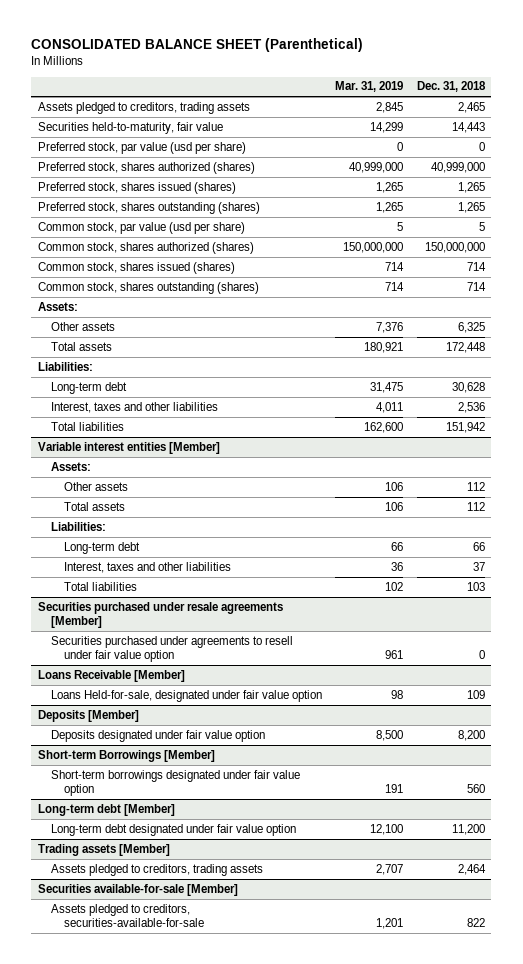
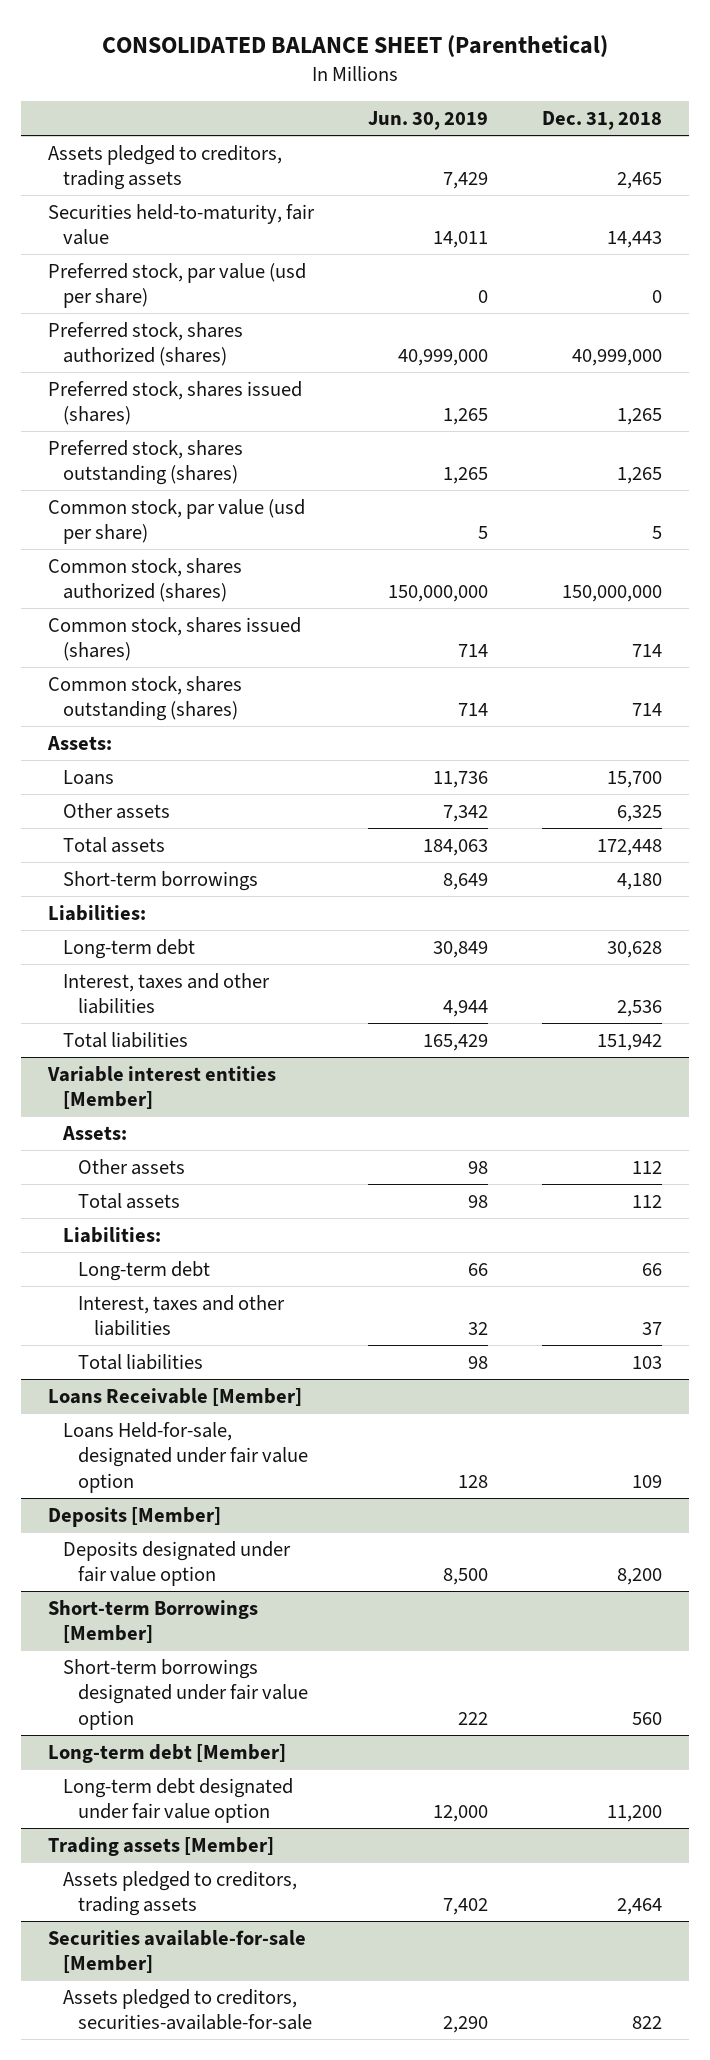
- | Mar. 31, 2019 | Dec. 31, 2018
+ | Jun. 30, 2019 | Dec. 31, 2018
+ Loans | 11,736 | 15,700
+ Short-term borrowings | 8,649 | 4,180
- Securities purchased under resale agreements [Member]
- Securities purchased under agreements to resell under fair value option | 961 | 0

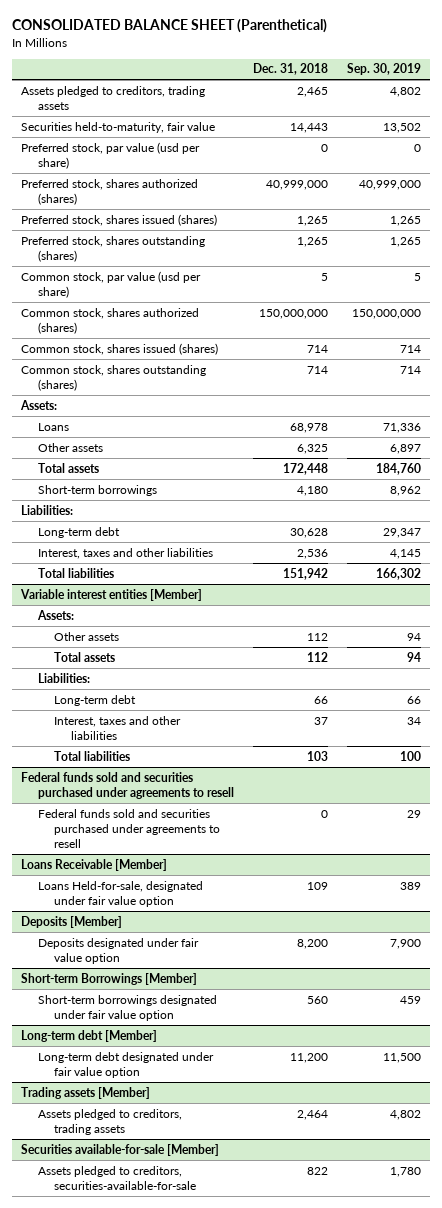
- | Jun. 30, 2019 | Dec. 31, 2018
+ | Dec. 31, 2018 | Sep. 30, 2019
- Loans | 11,736 | 15,700
+ Loans | 68,978 | 71,336
+ Federal funds sold and securities purchased under agreements to resell
+ Federal funds sold and securities purchased under agreements to resell | 0 | 29

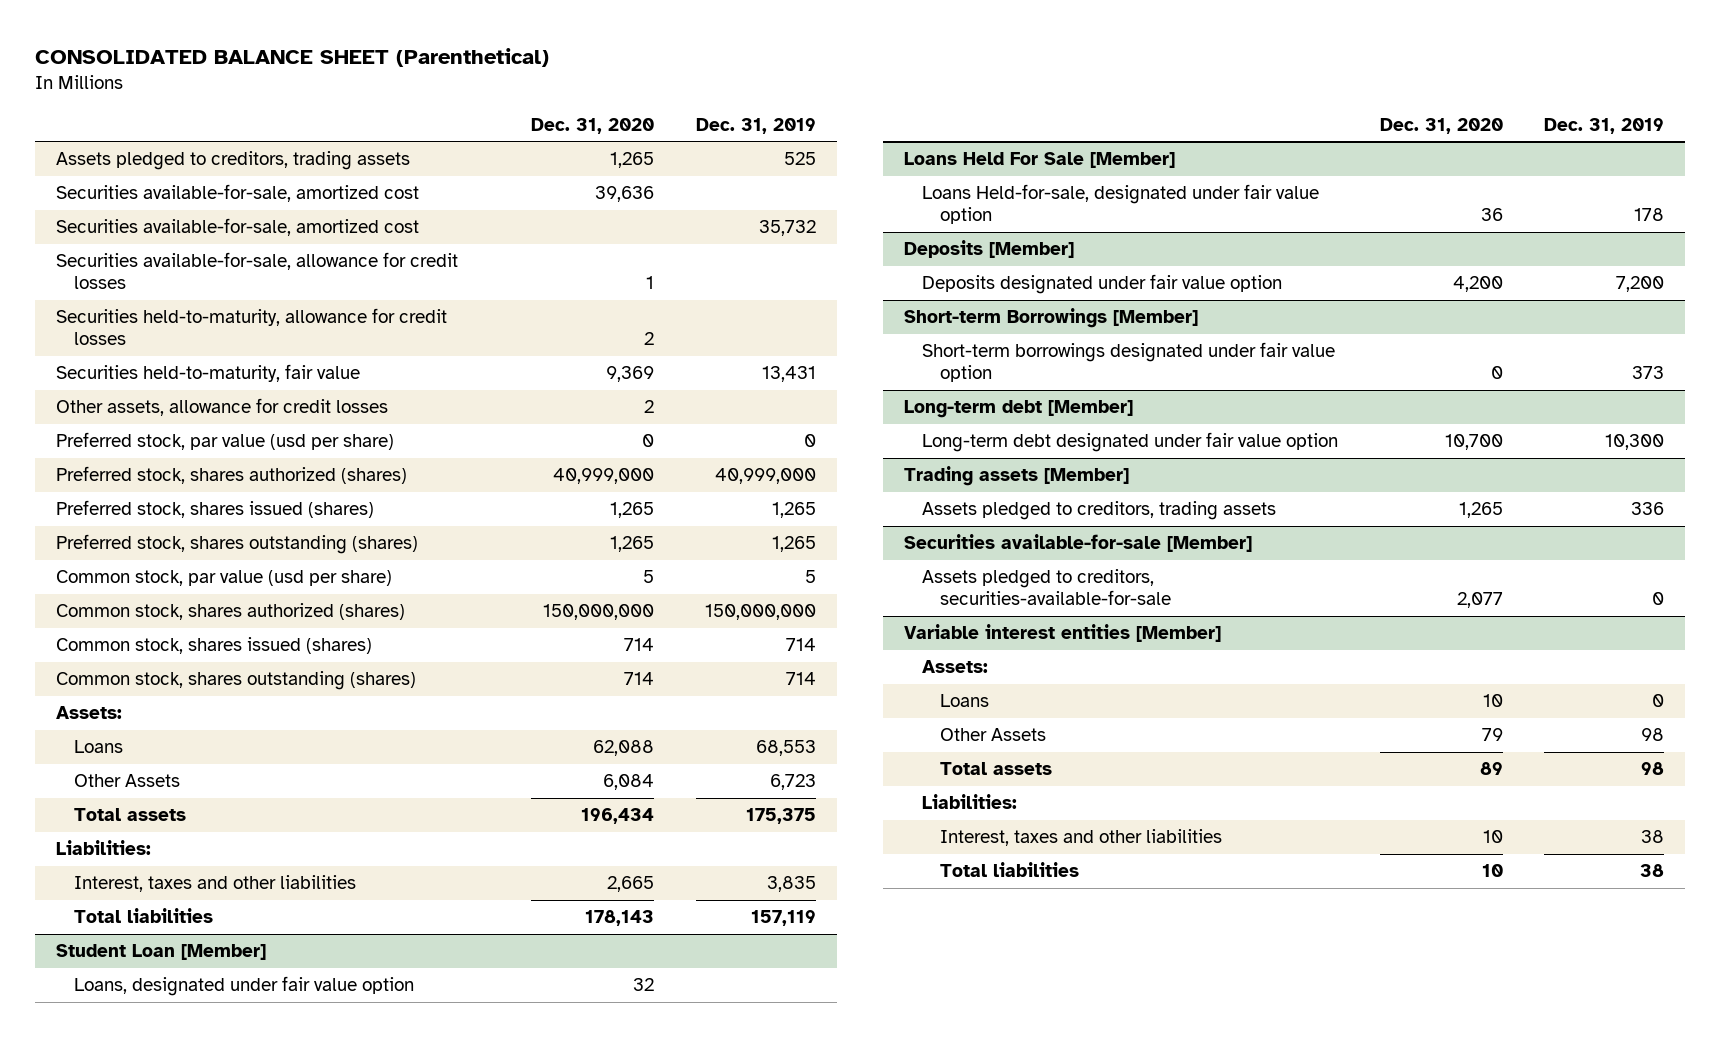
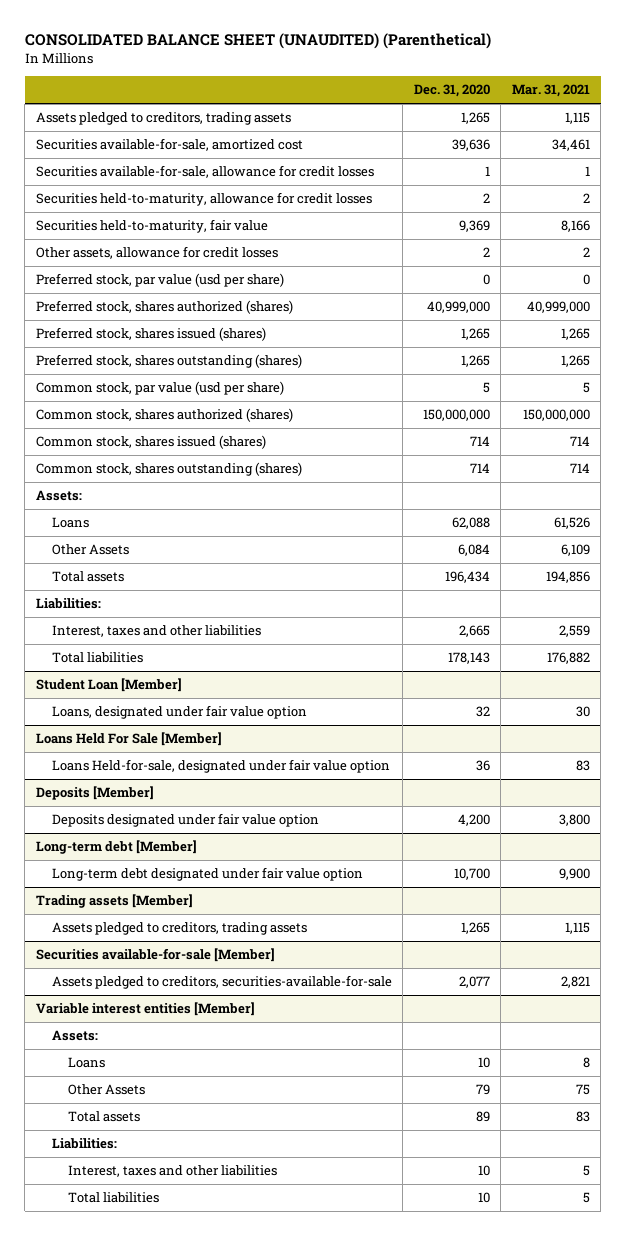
- CONSOLIDATED BALANCE SHEET (Parenthetical)
+ CONSOLIDATED BALANCE SHEET (UNAUDITED) (Parenthetical)
- | Dec. 31, 2020 | Dec. 31, 2019
+ | Dec. 31, 2020 | Mar. 31, 2021
- Securities available-for-sale, amortized cost | | 35,732
- Short-term Borrowings [Member]
- Short-term borrowings designated under fair value option | 0 | 373

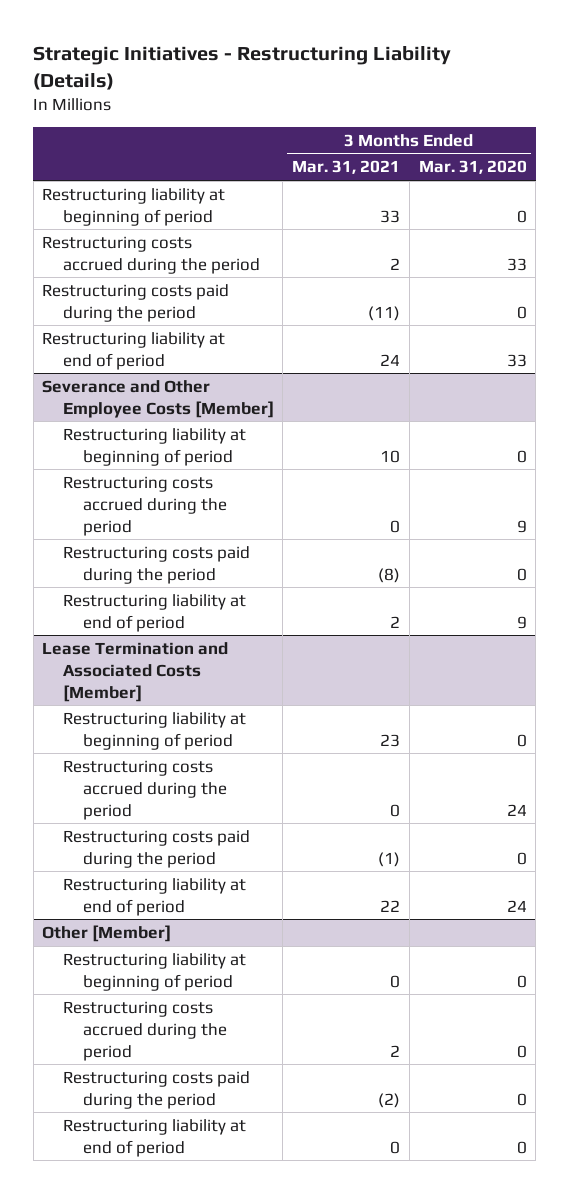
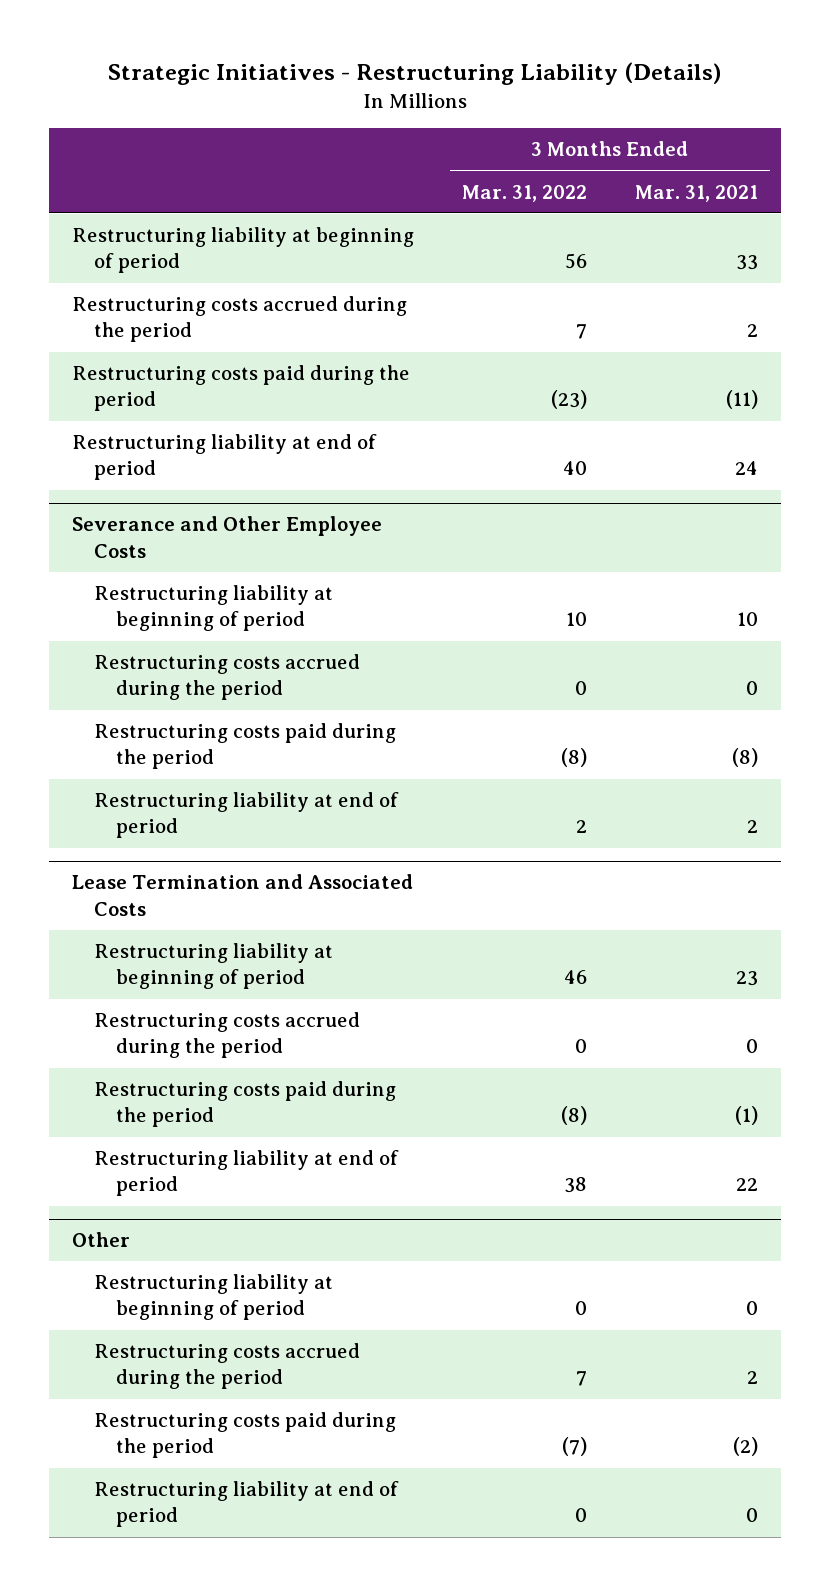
- | 3 Months Ended Mar. 31, 2021 | 3 Months Ended Mar. 31, 2020
+ | 3 Months Ended Mar. 31, 2022 | 3 Months Ended Mar. 31, 2021
- Severance and Other Employee Costs [Member]
+ Severance and Other Employee Costs
- Lease Termination and Associated Costs [Member]
+ Lease Termination and Associated Costs
- Other [Member]
+ Other

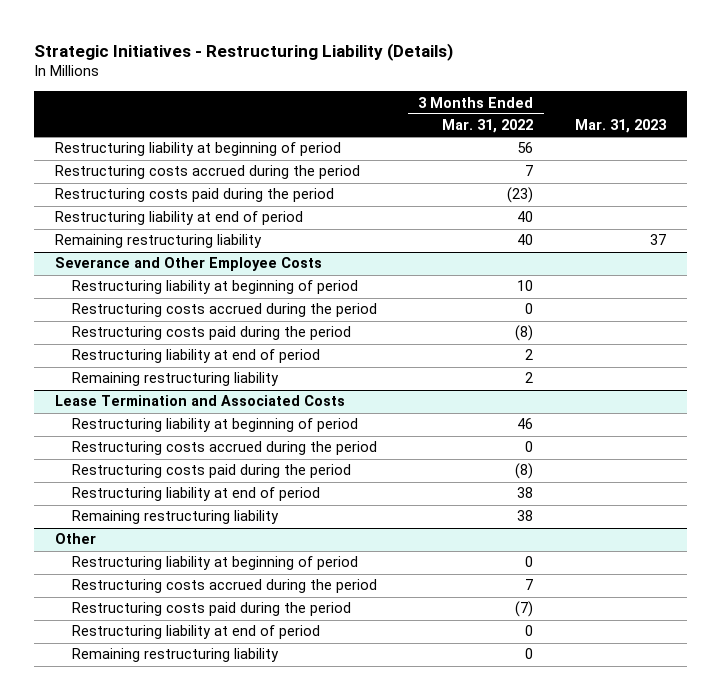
- | 3 Months Ended Mar. 31, 2022 | 3 Months Ended Mar. 31, 2021
+ | 3 Months Ended Mar. 31, 2022 | Mar. 31, 2023
+ Remaining restructuring liability | 40 | 37
@ Severance and Other Employee Costs
+ Remaining restructuring liability | 2 |
@ Lease Termination and Associated Costs
+ Remaining restructuring liability | 38 |
@ Other
+ Remaining restructuring liability | 0 |

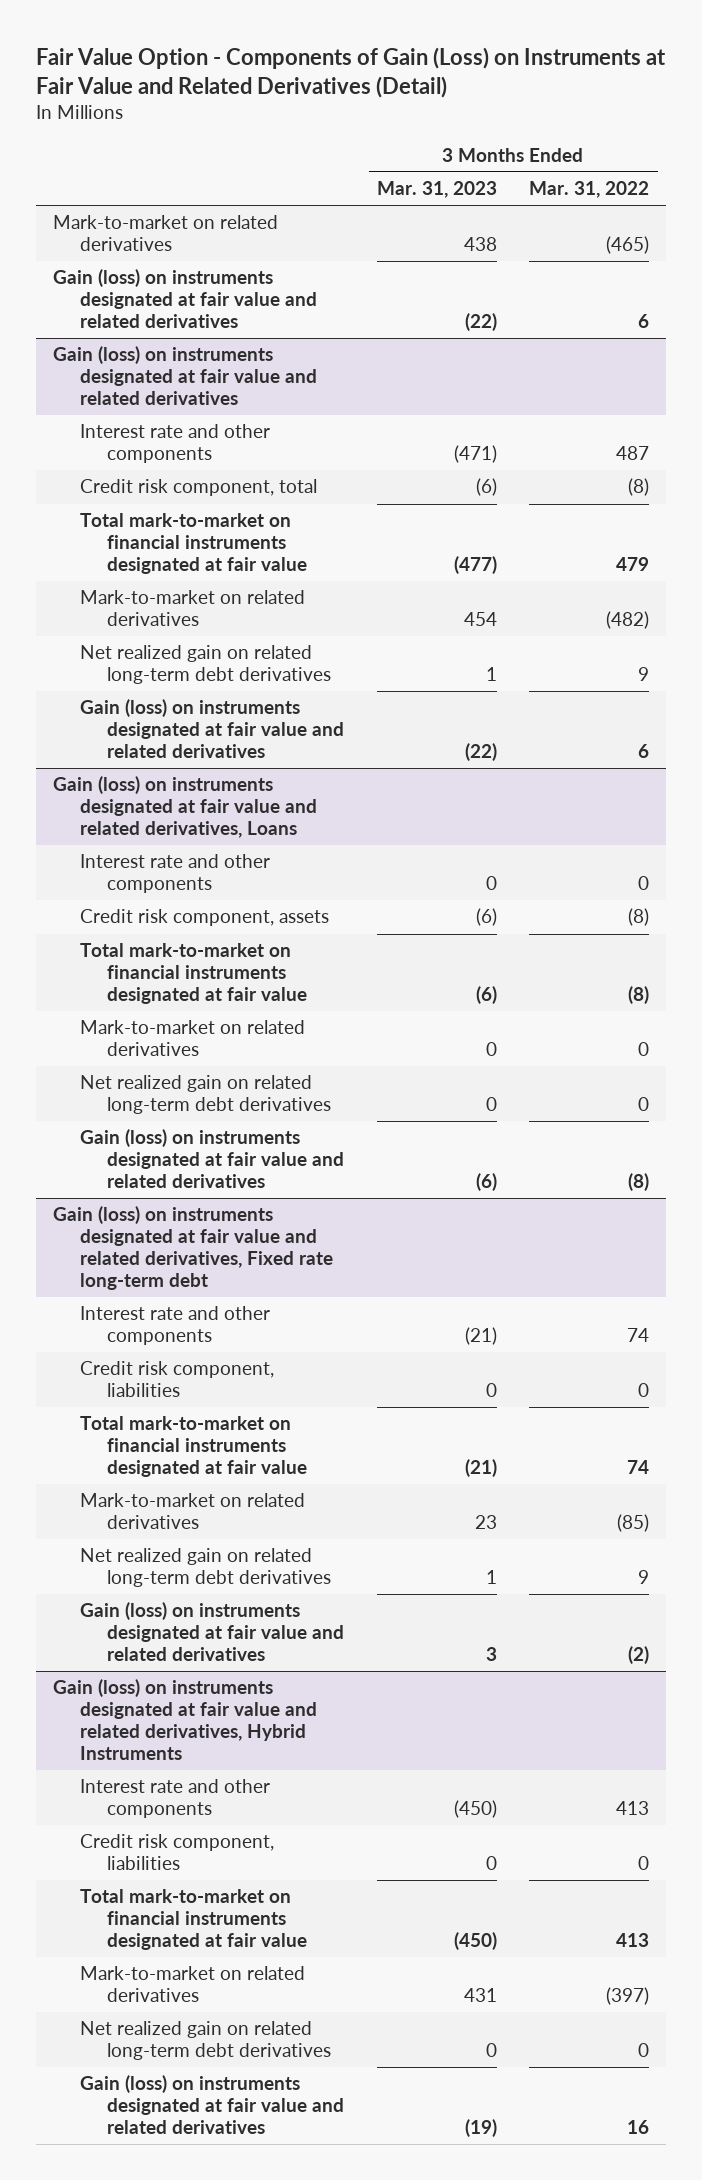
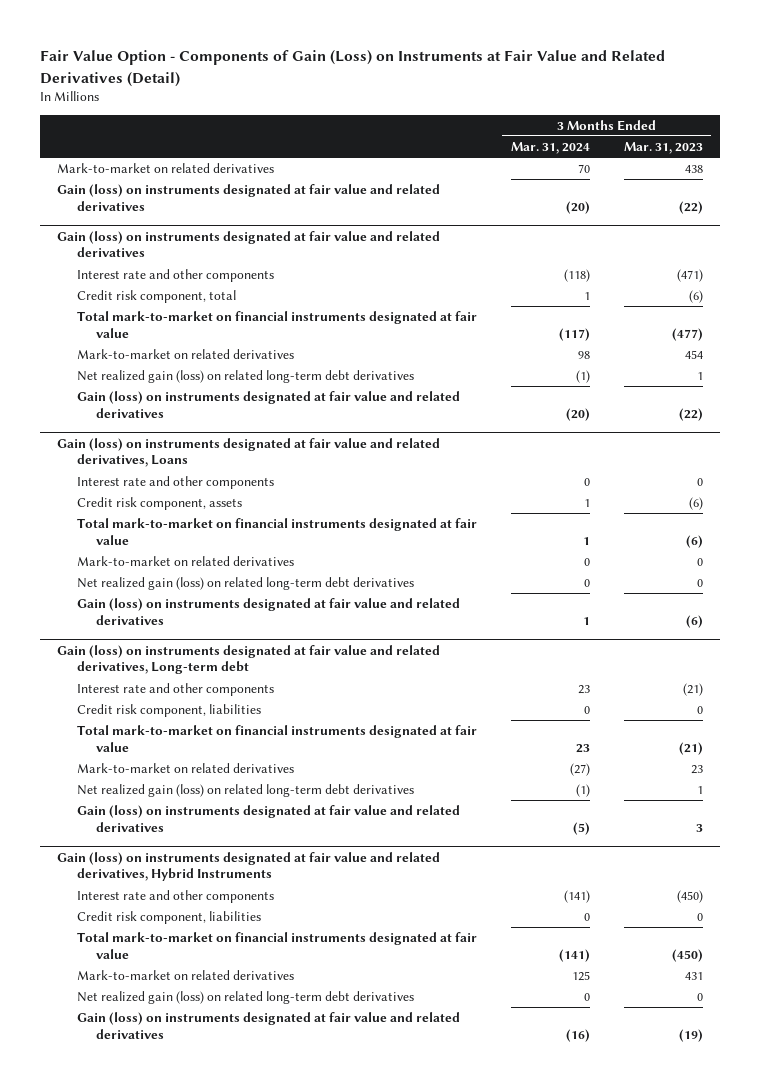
- | 3 Months Ended Mar. 31, 2023 | 3 Months Ended Mar. 31, 2022
+ | 3 Months Ended Mar. 31, 2024 | 3 Months Ended Mar. 31, 2023
@ Gain (loss) on instruments designated at fair value and related derivatives
- Net realized gain on related long-term debt derivatives | 1 | 9
+ Net realized gain (loss) on related long-term debt derivatives | (1) | 1
@ Gain (loss) on instruments designated at fair value and related derivatives, Loans
- Net realized gain on related long-term debt derivatives | 0 | 0
+ Net realized gain (loss) on related long-term debt derivatives | 0 | 0
- Gain (loss) on instruments designated at fair value and related derivatives, Fixed rate long-term debt
+ Gain (loss) on instruments designated at fair value and related derivatives, Long-term debt
- Net realized gain on related long-term debt derivatives | 1 | 9
+ Net realized gain (loss) on related long-term debt derivatives | (1) | 1
@ Gain (loss) on instruments designated at fair value and related derivatives, Hybrid Instruments
- Net realized gain on related long-term debt derivatives | 0 | 0
+ Net realized gain (loss) on related long-term debt derivatives | 0 | 0

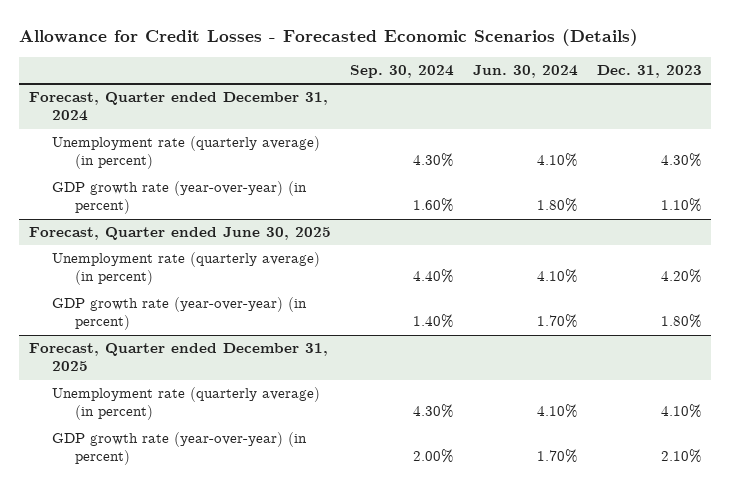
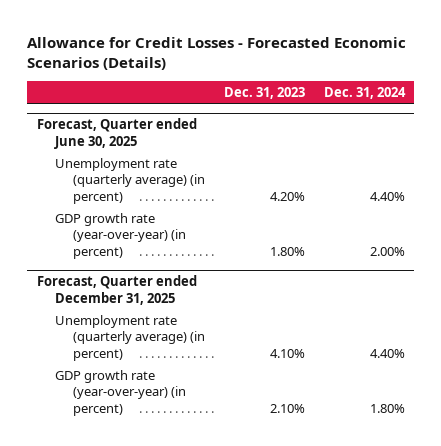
- | Sep. 30, 2024 | Jun. 30, 2024 | Dec. 31, 2023
+ | Dec. 31, 2023 | Dec. 31, 2024
- Forecast, Quarter ended December 31, 2024
- Unemployment rate (quarterly average) (in percent) | 4.30% | 4.10% | 4.30%
- GDP growth rate (year-over-year) (in percent) | 1.60% | 1.80% | 1.10%

